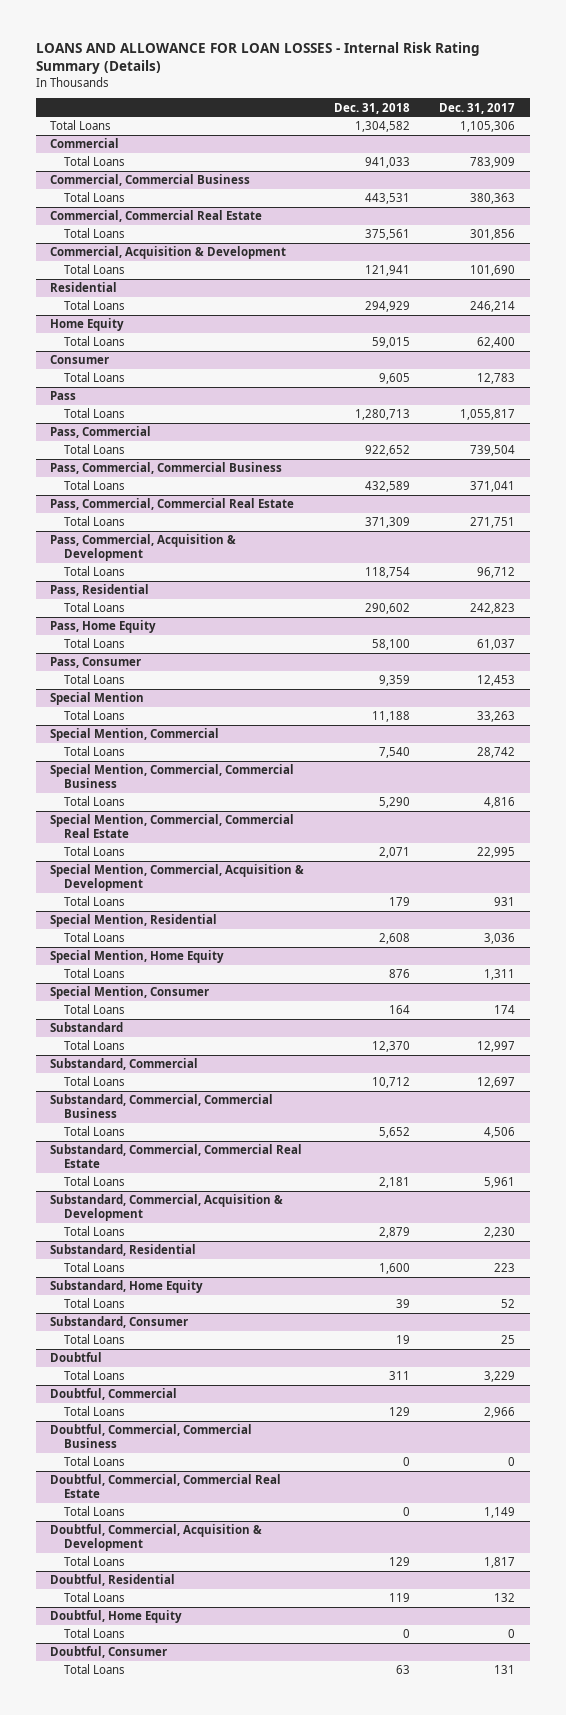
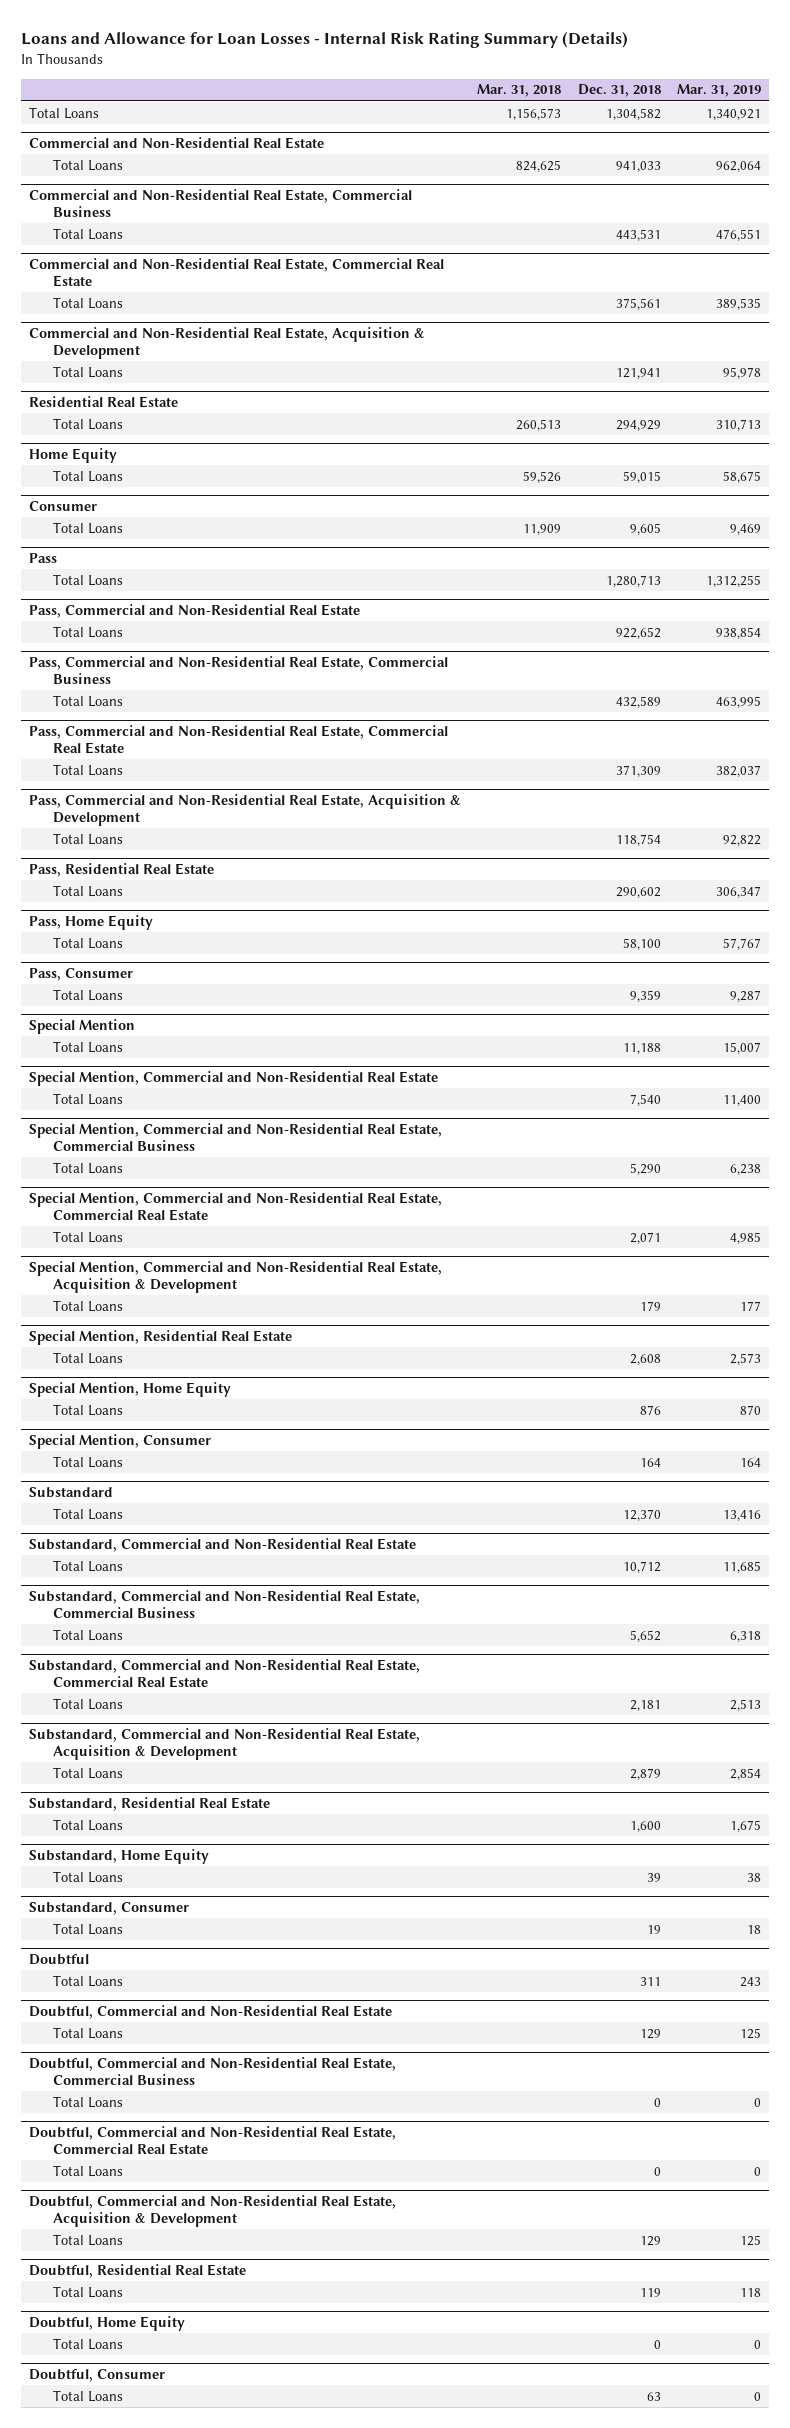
- LOANS AND ALLOWANCE FOR LOAN LOSSES - Internal Risk Rating Summary (Details)
+ Loans and Allowance for Loan Losses - Internal Risk Rating Summary (Details)
- | Dec. 31, 2018 | Dec. 31, 2017
+ | Mar. 31, 2018 | Dec. 31, 2018 | Mar. 31, 2019
- Commercial
+ Commercial and Non-Residential Real Estate
- Commercial, Commercial Business
+ Commercial and Non-Residential Real Estate, Commercial Business
- Commercial, Commercial Real Estate
+ Commercial and Non-Residential Real Estate, Commercial Real Estate
- Commercial, Acquisition & Development
+ Commercial and Non-Residential Real Estate, Acquisition & Development
- Residential
+ Residential Real Estate
- Pass, Commercial
+ Pass, Commercial and Non-Residential Real Estate
- Pass, Commercial, Commercial Business
+ Pass, Commercial and Non-Residential Real Estate, Commercial Business
- Pass, Commercial, Commercial Real Estate
+ Pass, Commercial and Non-Residential Real Estate, Commercial Real Estate
- Pass, Commercial, Acquisition & Development
+ Pass, Commercial and Non-Residential Real Estate, Acquisition & Development
- Pass, Residential
+ Pass, Residential Real Estate
- Special Mention, Commercial
+ Special Mention, Commercial and Non-Residential Real Estate
- Special Mention, Commercial, Commercial Business
+ Special Mention, Commercial and Non-Residential Real Estate, Commercial Business
- Special Mention, Commercial, Commercial Real Estate
+ Special Mention, Commercial and Non-Residential Real Estate, Commercial Real Estate
- Special Mention, Commercial, Acquisition & Development
+ Special Mention, Commercial and Non-Residential Real Estate, Acquisition & Development
- Special Mention, Residential
+ Special Mention, Residential Real Estate
- Substandard, Commercial
+ Substandard, Commercial and Non-Residential Real Estate
- Substandard, Commercial, Commercial Business
+ Substandard, Commercial and Non-Residential Real Estate, Commercial Business
- Substandard, Commercial, Commercial Real Estate
+ Substandard, Commercial and Non-Residential Real Estate, Commercial Real Estate
- Substandard, Commercial, Acquisition & Development
+ Substandard, Commercial and Non-Residential Real Estate, Acquisition & Development
- Substandard, Residential
+ Substandard, Residential Real Estate
- Doubtful, Commercial
+ Doubtful, Commercial and Non-Residential Real Estate
- Doubtful, Commercial, Commercial Business
+ Doubtful, Commercial and Non-Residential Real Estate, Commercial Business
- Doubtful, Commercial, Commercial Real Estate
+ Doubtful, Commercial and Non-Residential Real Estate, Commercial Real Estate
- Doubtful, Commercial, Acquisition & Development
+ Doubtful, Commercial and Non-Residential Real Estate, Acquisition & Development
- Doubtful, Residential
+ Doubtful, Residential Real Estate

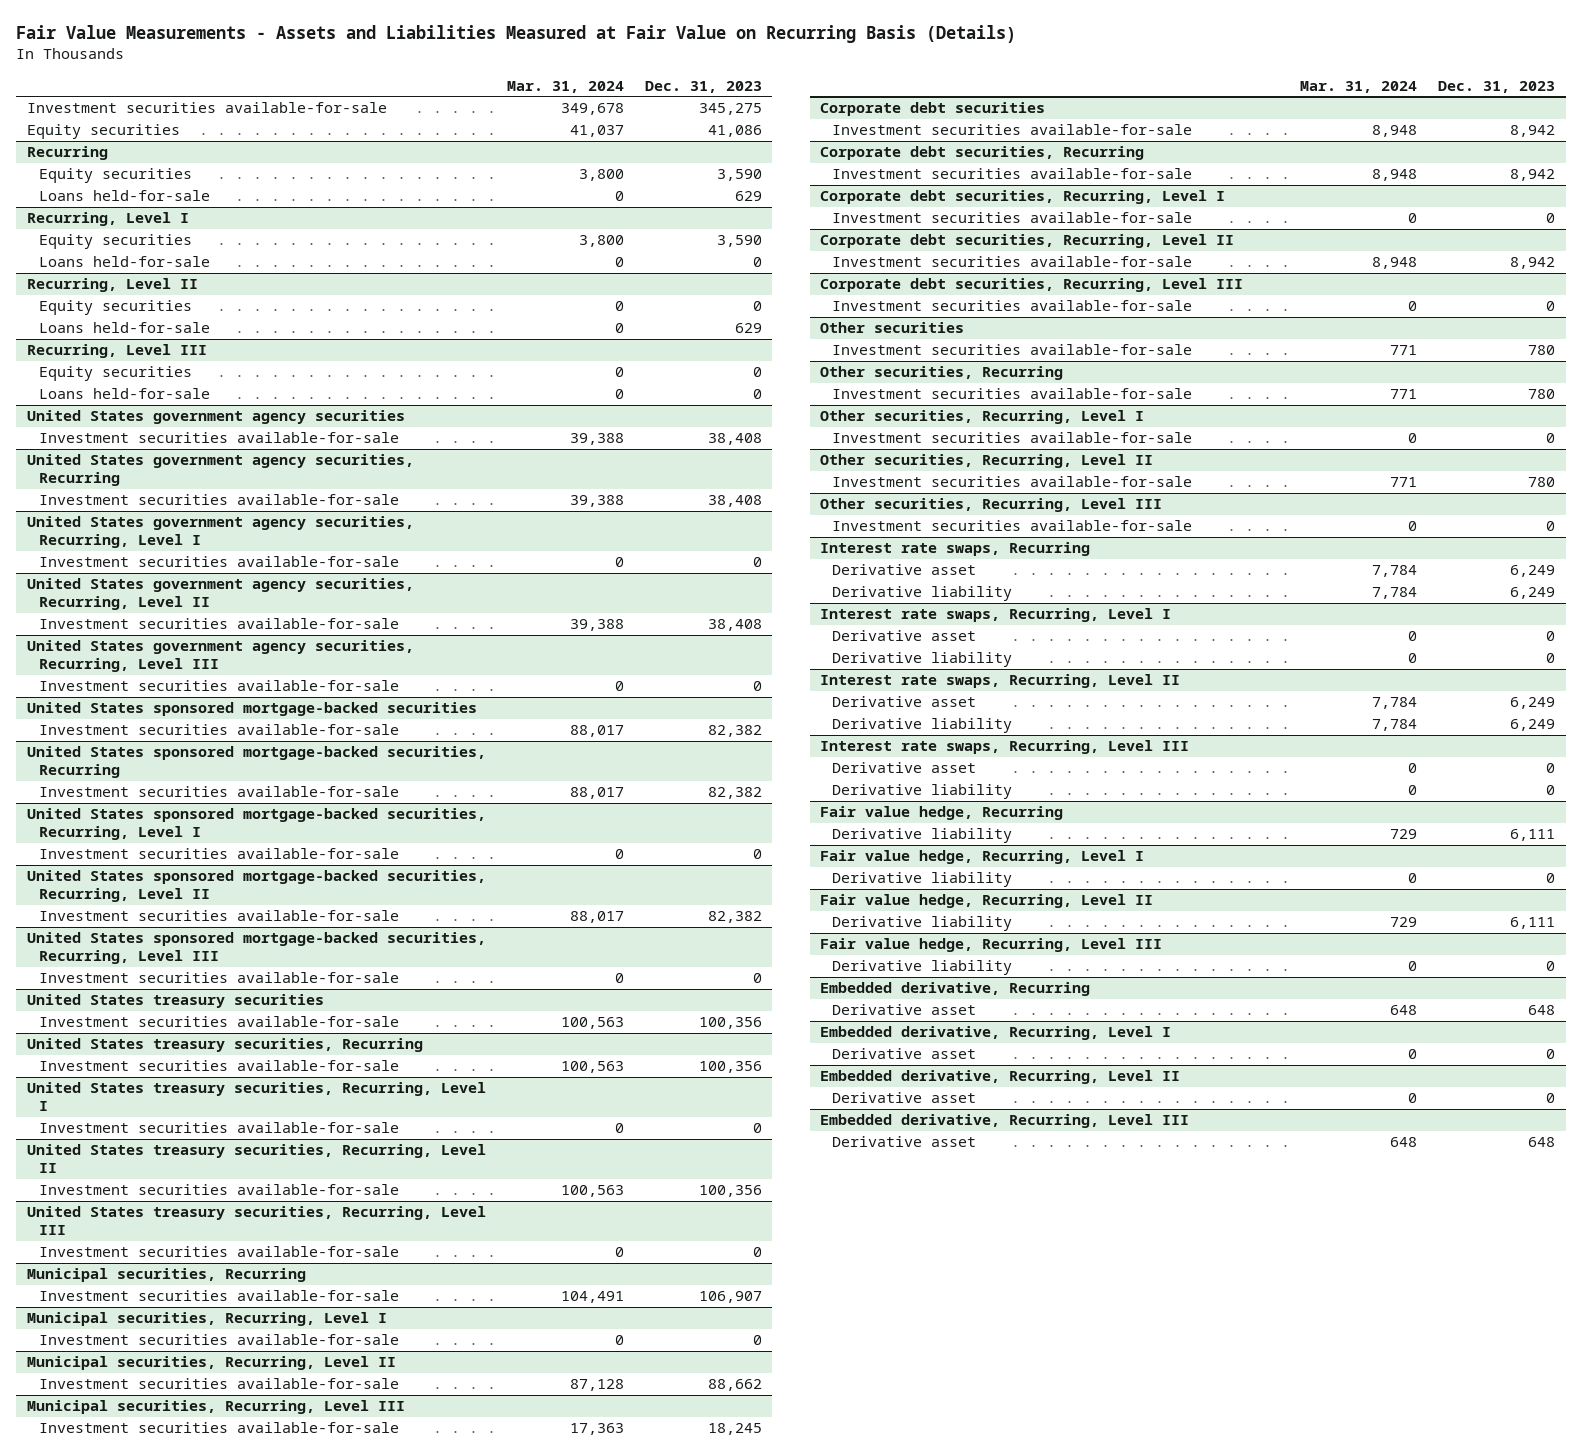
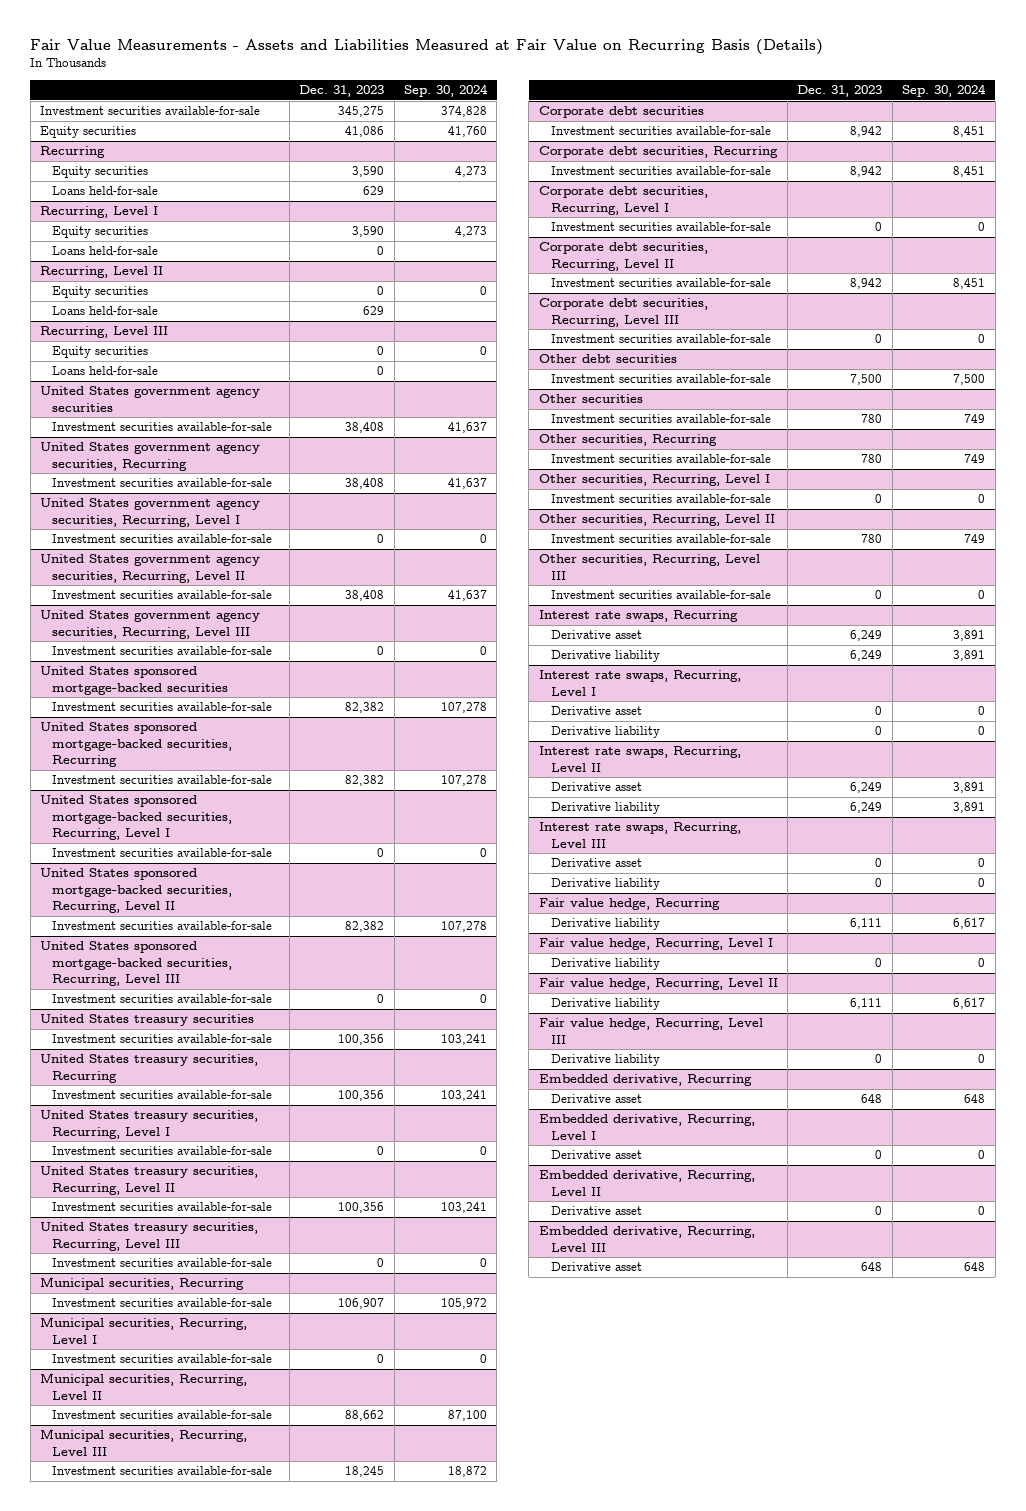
- | Mar. 31, 2024 | Dec. 31, 2023
+ | Dec. 31, 2023 | Sep. 30, 2024
+ Other debt securities
+ Investment securities available-for-sale | 7,500 | 7,500

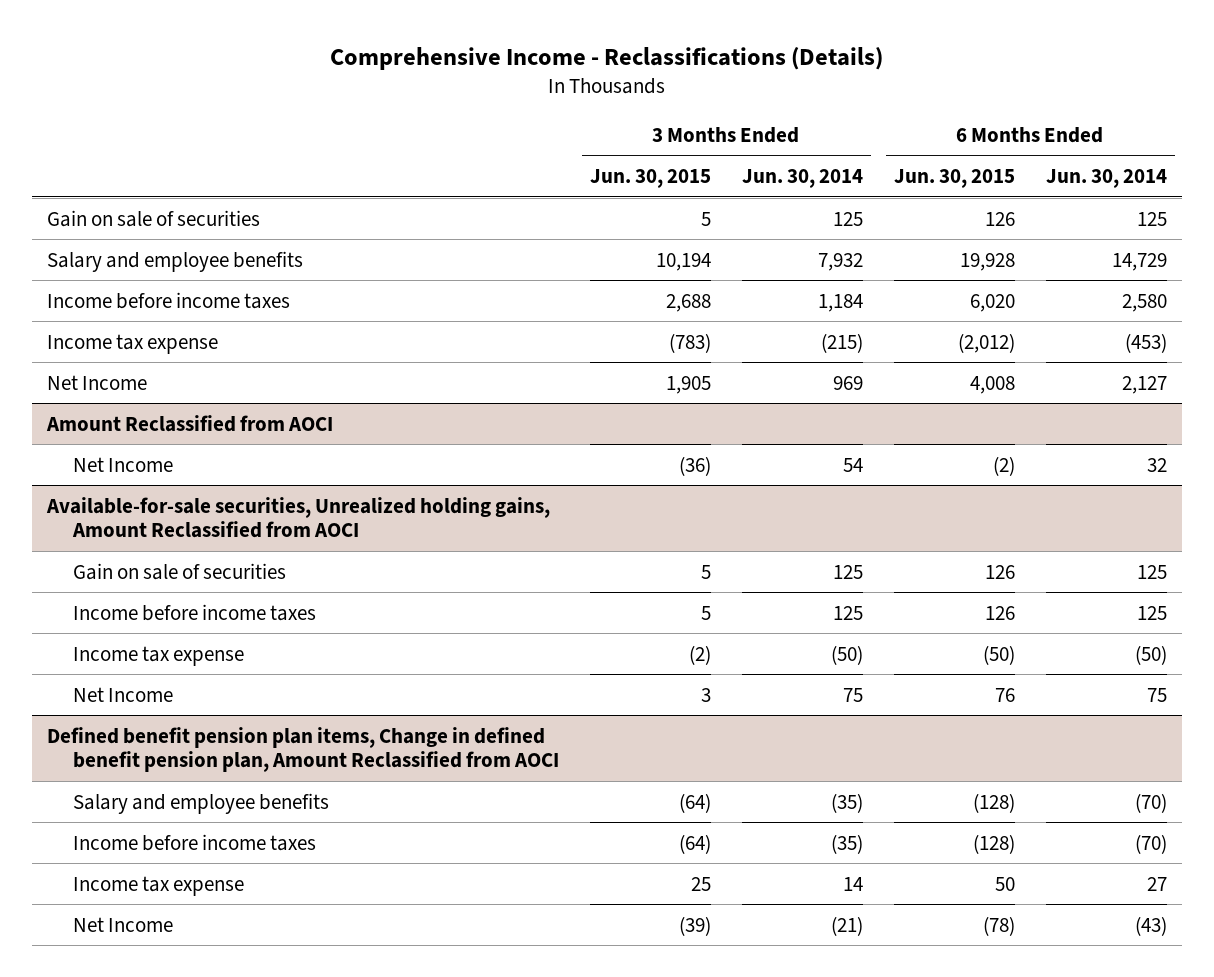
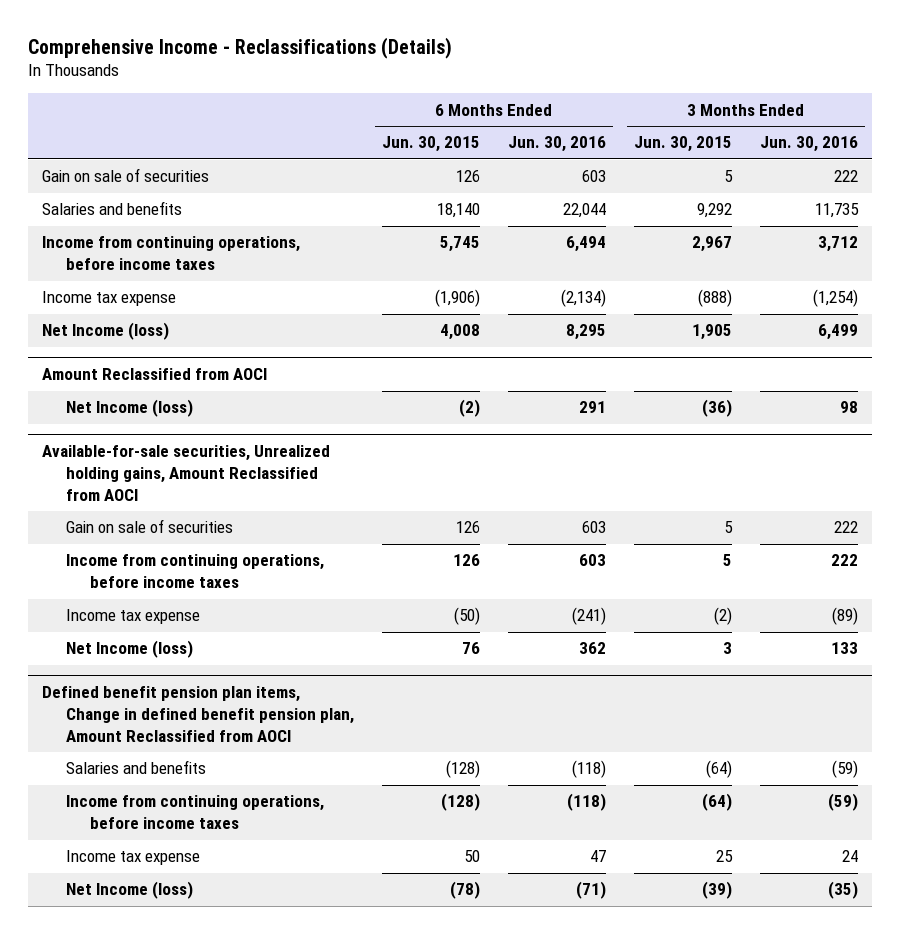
- | 3 Months Ended Jun. 30, 2015 | 3 Months Ended Jun. 30, 2014 | 6 Months Ended Jun. 30, 2015 | 6 Months Ended Jun. 30, 2014
+ | 6 Months Ended Jun. 30, 2015 | 6 Months Ended Jun. 30, 2016 | 3 Months Ended Jun. 30, 2015 | 3 Months Ended Jun. 30, 2016
- Salary and employee benefits | 10,194 | 7,932 | 19,928 | 14,729
- Income before income taxes | 2,688 | 1,184 | 6,020 | 2,580
- Income tax expense | (783) | (215) | (2,012) | (453)
- Net Income | 1,905 | 969 | 4,008 | 2,127
+ Salaries and benefits | 18,140 | 22,044 | 9,292 | 11,735
+ Income from continuing operations, before income taxes | 5,745 | 6,494 | 2,967 | 3,712
+ Income tax expense | (1,906) | (2,134) | (888) | (1,254)
+ Net Income (loss) | 4,008 | 8,295 | 1,905 | 6,499
@ Amount Reclassified from AOCI
- Net Income | (36) | 54 | (2) | 32
+ Net Income (loss) | (2) | 291 | (36) | 98
@ Available-for-sale securities, Unrealized holding gains, Amount Reclassified from AOCI
- Income before income taxes | 5 | 125 | 126 | 125
+ Income from continuing operations, before income taxes | 126 | 603 | 5 | 222
- Net Income | 3 | 75 | 76 | 75
+ Net Income (loss) | 76 | 362 | 3 | 133
@ Defined benefit pension plan items, Change in defined benefit pension plan, Amount Reclassified from AOCI
- Salary and employee benefits | (64) | (35) | (128) | (70)
- Income before income taxes | (64) | (35) | (128) | (70)
+ Salaries and benefits | (128) | (118) | (64) | (59)
+ Income from continuing operations, before income taxes | (128) | (118) | (64) | (59)
- Net Income | (39) | (21) | (78) | (43)
+ Net Income (loss) | (78) | (71) | (39) | (35)

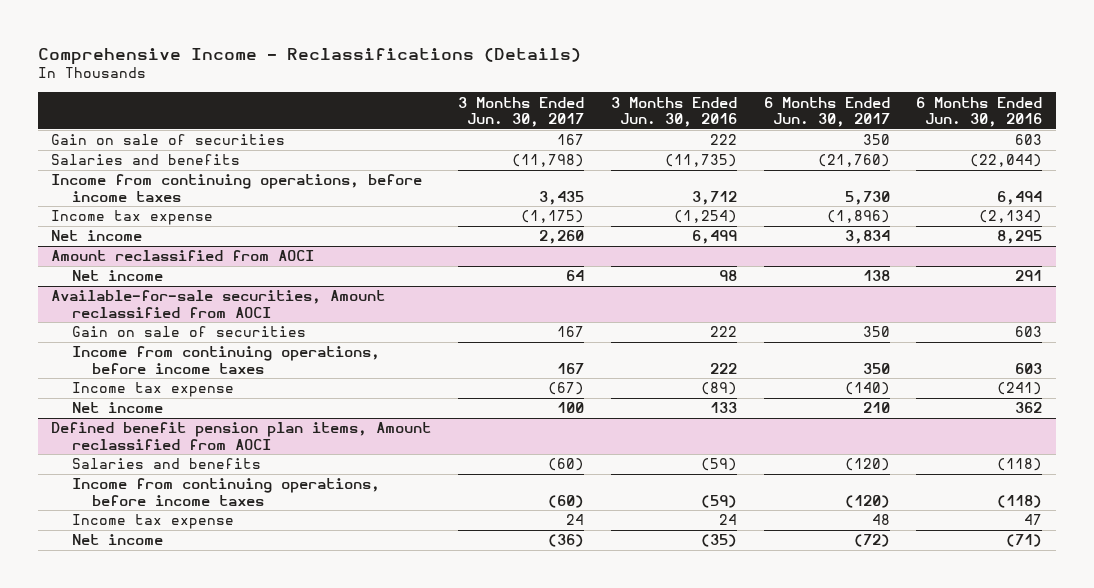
- | 6 Months Ended Jun. 30, 2015 | 6 Months Ended Jun. 30, 2016 | 3 Months Ended Jun. 30, 2015 | 3 Months Ended Jun. 30, 2016
+ | 3 Months Ended Jun. 30, 2017 | 3 Months Ended Jun. 30, 2016 | 6 Months Ended Jun. 30, 2017 | 6 Months Ended Jun. 30, 2016
- Salaries and benefits | 18,140 | 22,044 | 9,292 | 11,735
+ Salaries and benefits | (11,798) | (11,735) | (21,760) | (22,044)
- Net Income (loss) | 4,008 | 8,295 | 1,905 | 6,499
- Amount Reclassified from AOCI
- Net Income (loss) | (2) | 291 | (36) | 98
- Available-for-sale securities, Unrealized holding gains, Amount Reclassified from AOCI
+ Net income | 2,260 | 6,499 | 3,834 | 8,295
+ Amount reclassified from AOCI
+ Net income | 64 | 98 | 138 | 291
+ Available-for-sale securities, Amount reclassified from AOCI
- Net Income (loss) | 76 | 362 | 3 | 133
- Defined benefit pension plan items, Change in defined benefit pension plan, Amount Reclassified from AOCI
+ Net income | 100 | 133 | 210 | 362
+ Defined benefit pension plan items, Amount reclassified from AOCI
- Net Income (loss) | (78) | (71) | (39) | (35)
+ Net income | (36) | (35) | (72) | (71)

